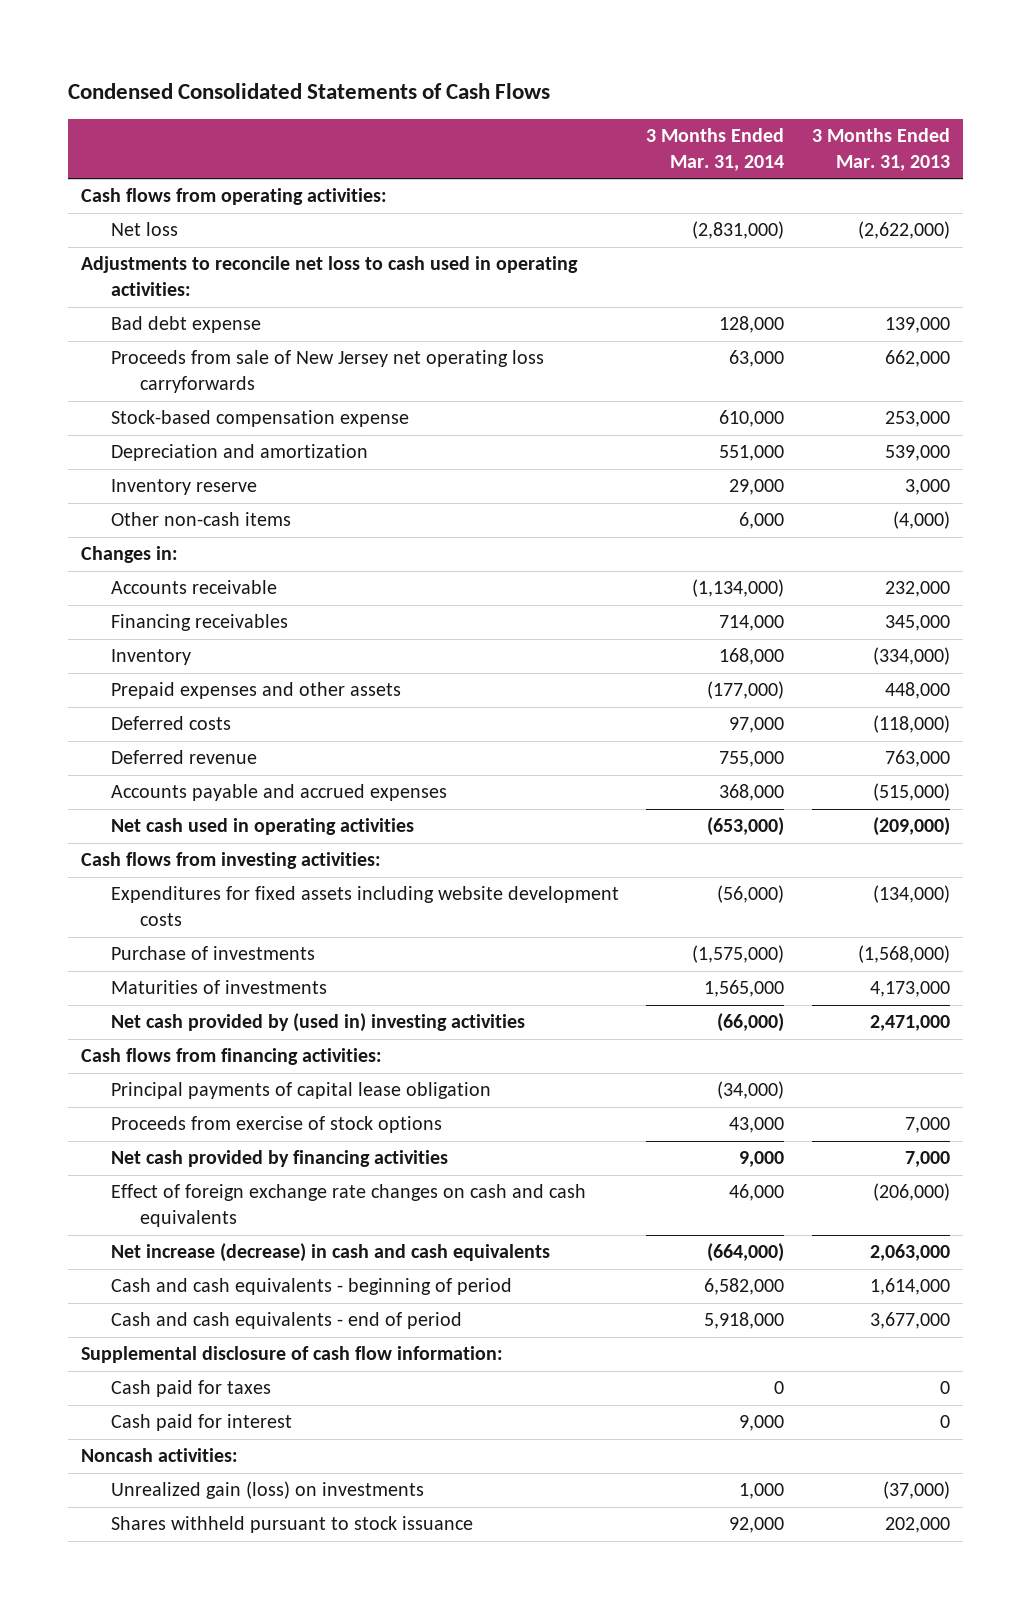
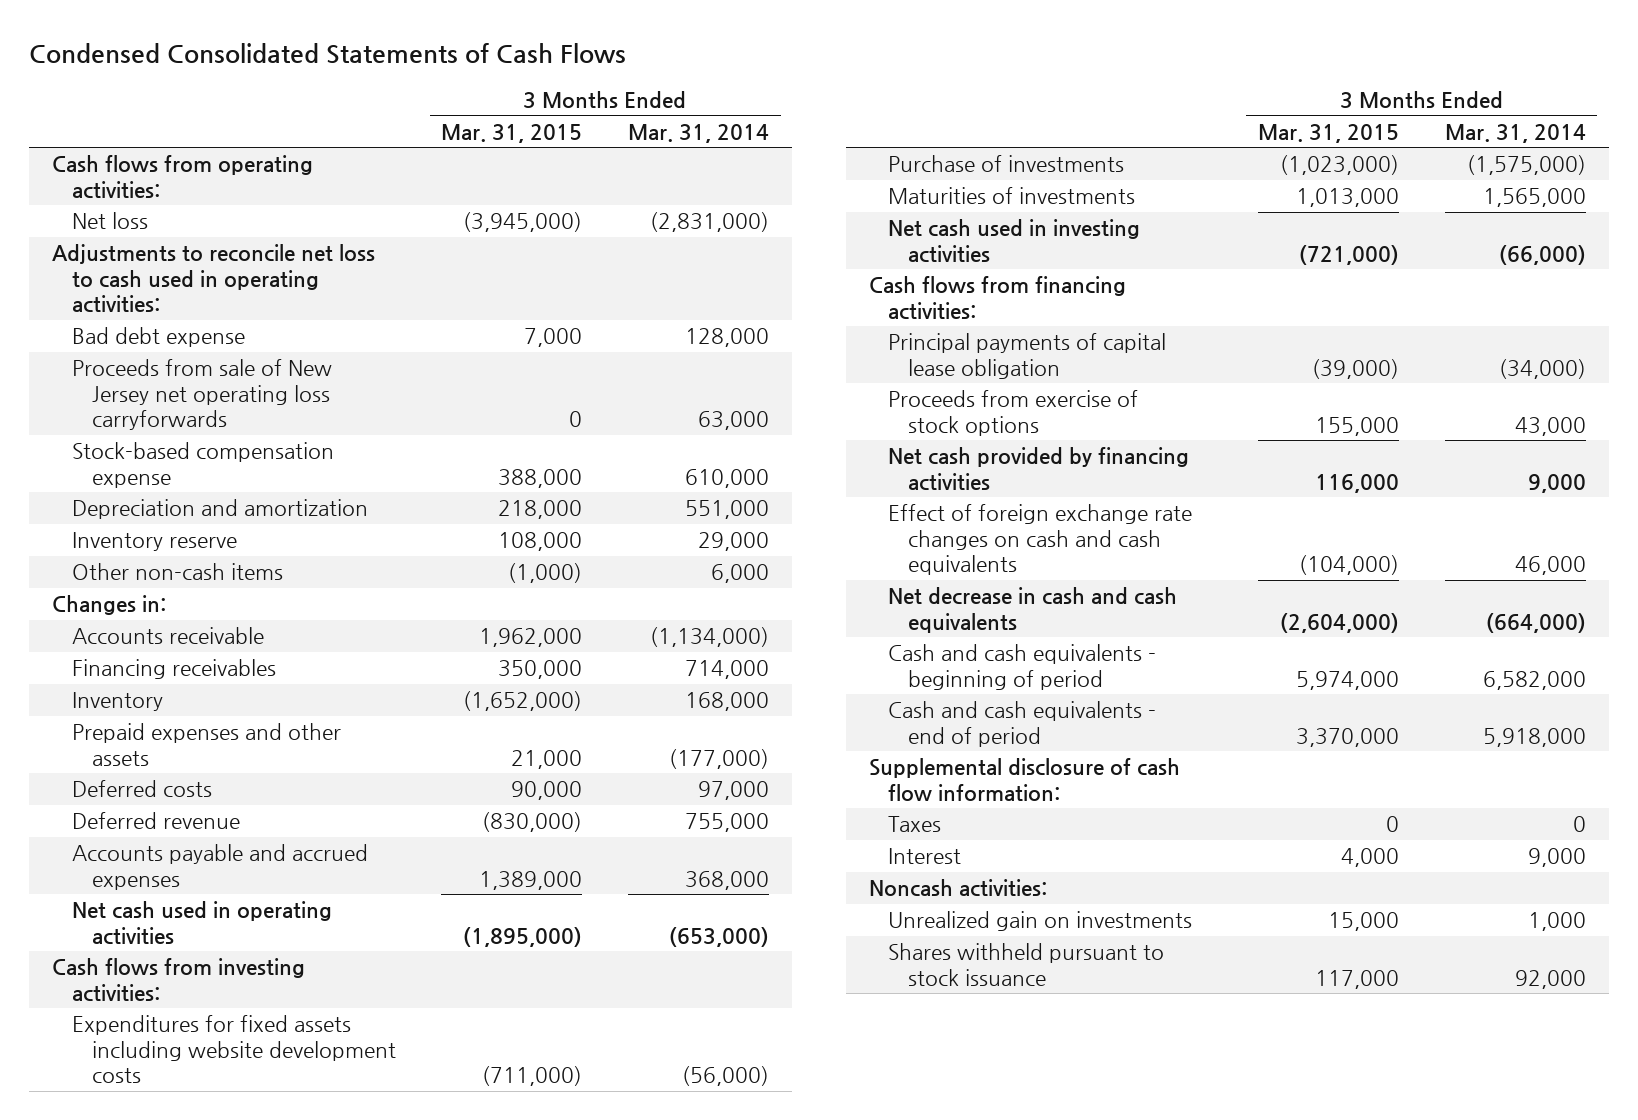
- | 3 Months Ended Mar. 31, 2014 | 3 Months Ended Mar. 31, 2013
+ | 3 Months Ended Mar. 31, 2015 | 3 Months Ended Mar. 31, 2014
- Net cash provided by (used in) investing activities | (66,000) | 2,471,000
+ Net cash used in investing activities | (721,000) | (66,000)
- Net increase (decrease) in cash and cash equivalents | (664,000) | 2,063,000
+ Net decrease in cash and cash equivalents | (2,604,000) | (664,000)
- Cash paid for taxes | 0 | 0
- Cash paid for interest | 9,000 | 0
+ Taxes | 0 | 0
+ Interest | 4,000 | 9,000
- Unrealized gain (loss) on investments | 1,000 | (37,000)
+ Unrealized gain on investments | 15,000 | 1,000

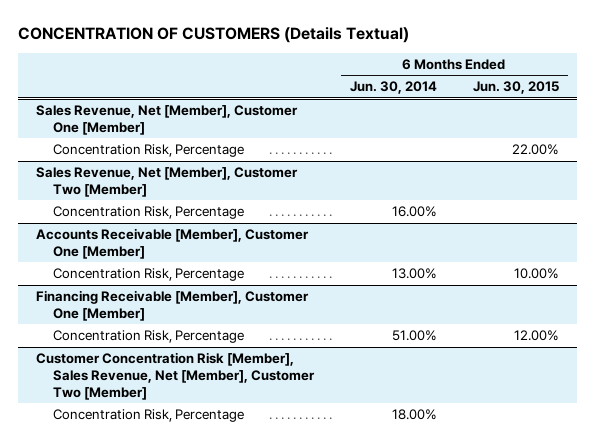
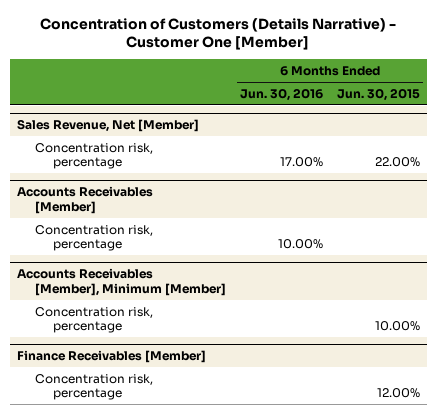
- CONCENTRATION OF CUSTOMERS (Details Textual)
+ Concentration of Customers (Details Narrative) - Customer One [Member]
- | 6 Months Ended Jun. 30, 2014 | 6 Months Ended Jun. 30, 2015
+ | 6 Months Ended Jun. 30, 2016 | 6 Months Ended Jun. 30, 2015
- Sales Revenue, Net [Member], Customer One [Member]
- Concentration Risk, Percentage | | 22.00%
- Sales Revenue, Net [Member], Customer Two [Member]
- Concentration Risk, Percentage | 16.00% |
- Accounts Receivable [Member], Customer One [Member]
- Concentration Risk, Percentage | 13.00% | 10.00%
- Financing Receivable [Member], Customer One [Member]
- Concentration Risk, Percentage | 51.00% | 12.00%
- Customer Concentration Risk [Member], Sales Revenue, Net [Member], Customer Two [Member]
- Concentration Risk, Percentage | 18.00% |
+ Sales Revenue, Net [Member]
+ Concentration risk, percentage | 17.00% | 22.00%
+ Accounts Receivables [Member]
+ Concentration risk, percentage | 10.00% |
+ Accounts Receivables [Member], Minimum [Member]
+ Concentration risk, percentage | | 10.00%
+ Finance Receivables [Member]
+ Concentration risk, percentage | | 12.00%

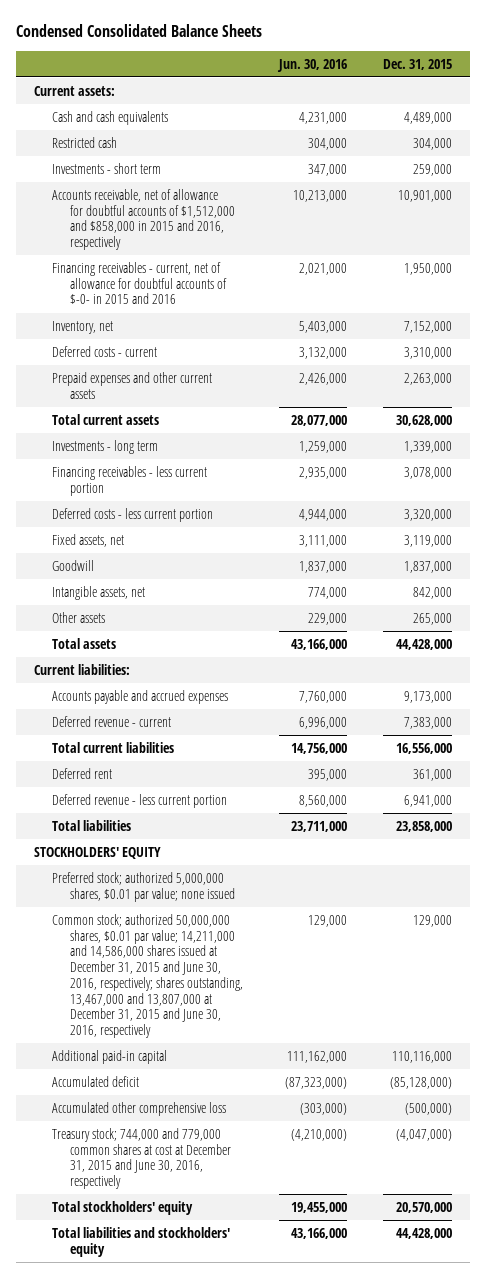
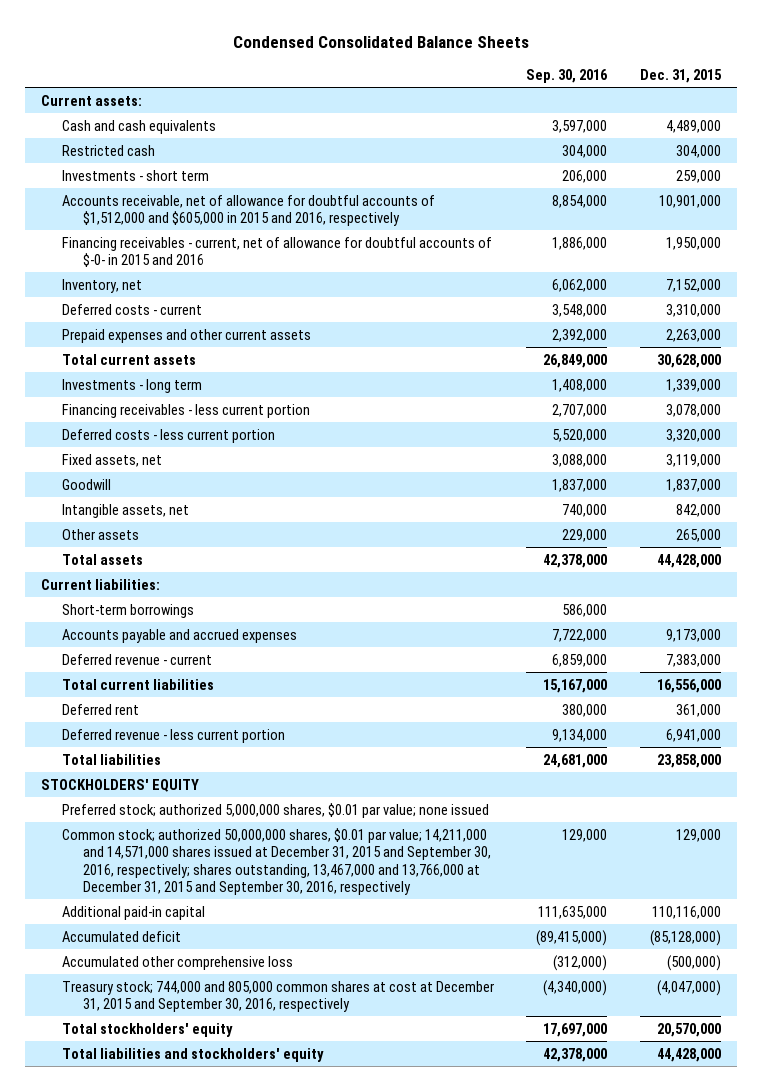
- | Jun. 30, 2016 | Dec. 31, 2015
+ | Sep. 30, 2016 | Dec. 31, 2015
- Accounts receivable, net of allowance for doubtful accounts of $1,512,000 and $858,000 in 2015 and 2016, respectively | 10,213,000 | 10,901,000
+ Accounts receivable, net of allowance for doubtful accounts of $1,512,000 and $605,000 in 2015 and 2016, respectively | 8,854,000 | 10,901,000
+ Short-term borrowings | 586,000 |
- Common stock; authorized 50,000,000 shares, $0.01 par value; 14,211,000 and 14,586,000 shares issued at December 31, 2015 and June 30, 2016, respectively; shares outstanding, 13,467,000 and 13,807,000 at December 31, 2015 and June 30, 2016, respectively | 129,000 | 129,000
+ Common stock; authorized 50,000,000 shares, $0.01 par value; 14,211,000 and 14,571,000 shares issued at December 31, 2015 and September 30, 2016, respectively; shares outstanding, 13,467,000 and 13,766,000 at December 31, 2015 and September 30, 2016, respectively | 129,000 | 129,000
- Treasury stock; 744,000 and 779,000 common shares at cost at December 31, 2015 and June 30, 2016, respectively | (4,210,000) | (4,047,000)
+ Treasury stock; 744,000 and 805,000 common shares at cost at December 31, 2015 and September 30, 2016, respectively | (4,340,000) | (4,047,000)

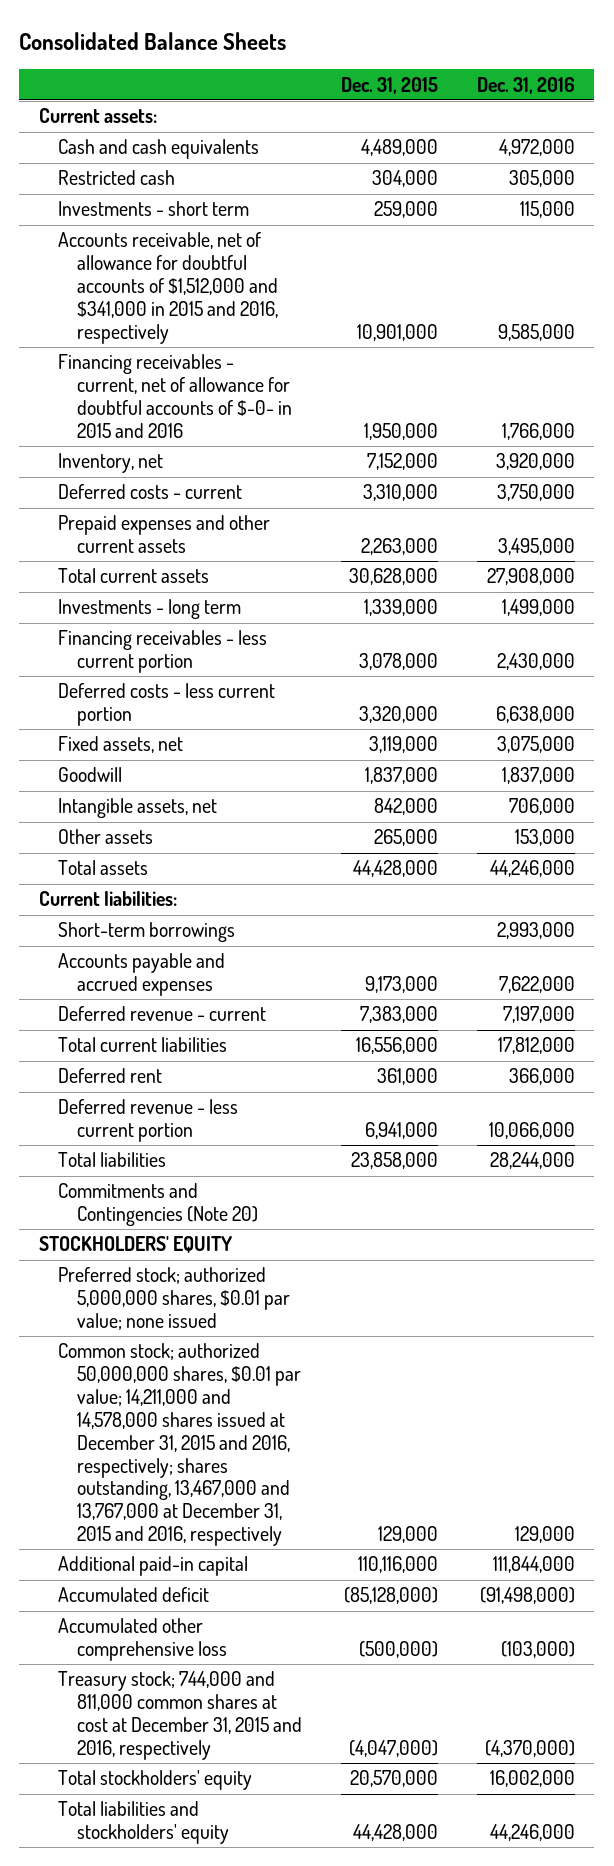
- Condensed Consolidated Balance Sheets
+ Consolidated Balance Sheets
- | Sep. 30, 2016 | Dec. 31, 2015
+ | Dec. 31, 2015 | Dec. 31, 2016
- Accounts receivable, net of allowance for doubtful accounts of $1,512,000 and $605,000 in 2015 and 2016, respectively | 8,854,000 | 10,901,000
+ Accounts receivable, net of allowance for doubtful accounts of $1,512,000 and $341,000 in 2015 and 2016, respectively | 10,901,000 | 9,585,000
+ Commitments and Contingencies (Note 20)
- Common stock; authorized 50,000,000 shares, $0.01 par value; 14,211,000 and 14,571,000 shares issued at December 31, 2015 and September 30, 2016, respectively; shares outstanding, 13,467,000 and 13,766,000 at December 31, 2015 and September 30, 2016, respectively | 129,000 | 129,000
+ Common stock; authorized 50,000,000 shares, $0.01 par value; 14,211,000 and 14,578,000 shares issued at December 31, 2015 and 2016, respectively; shares outstanding, 13,467,000 and 13,767,000 at December 31, 2015 and 2016, respectively | 129,000 | 129,000
- Treasury stock; 744,000 and 805,000 common shares at cost at December 31, 2015 and September 30, 2016, respectively | (4,340,000) | (4,047,000)
+ Treasury stock; 744,000 and 811,000 common shares at cost at December 31, 2015 and 2016, respectively | (4,047,000) | (4,370,000)

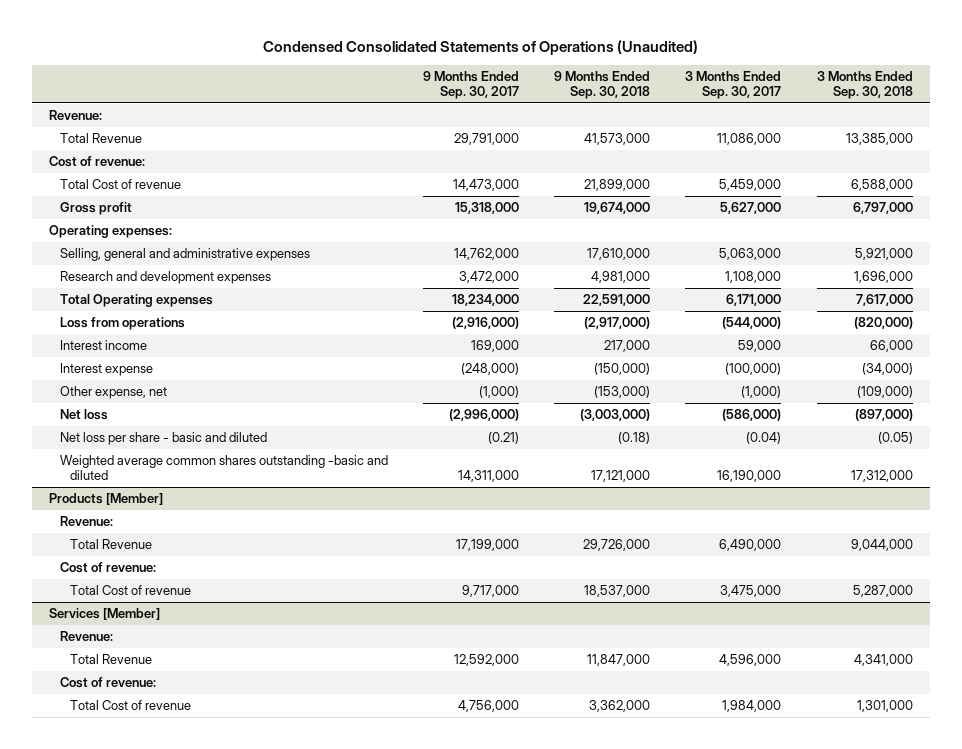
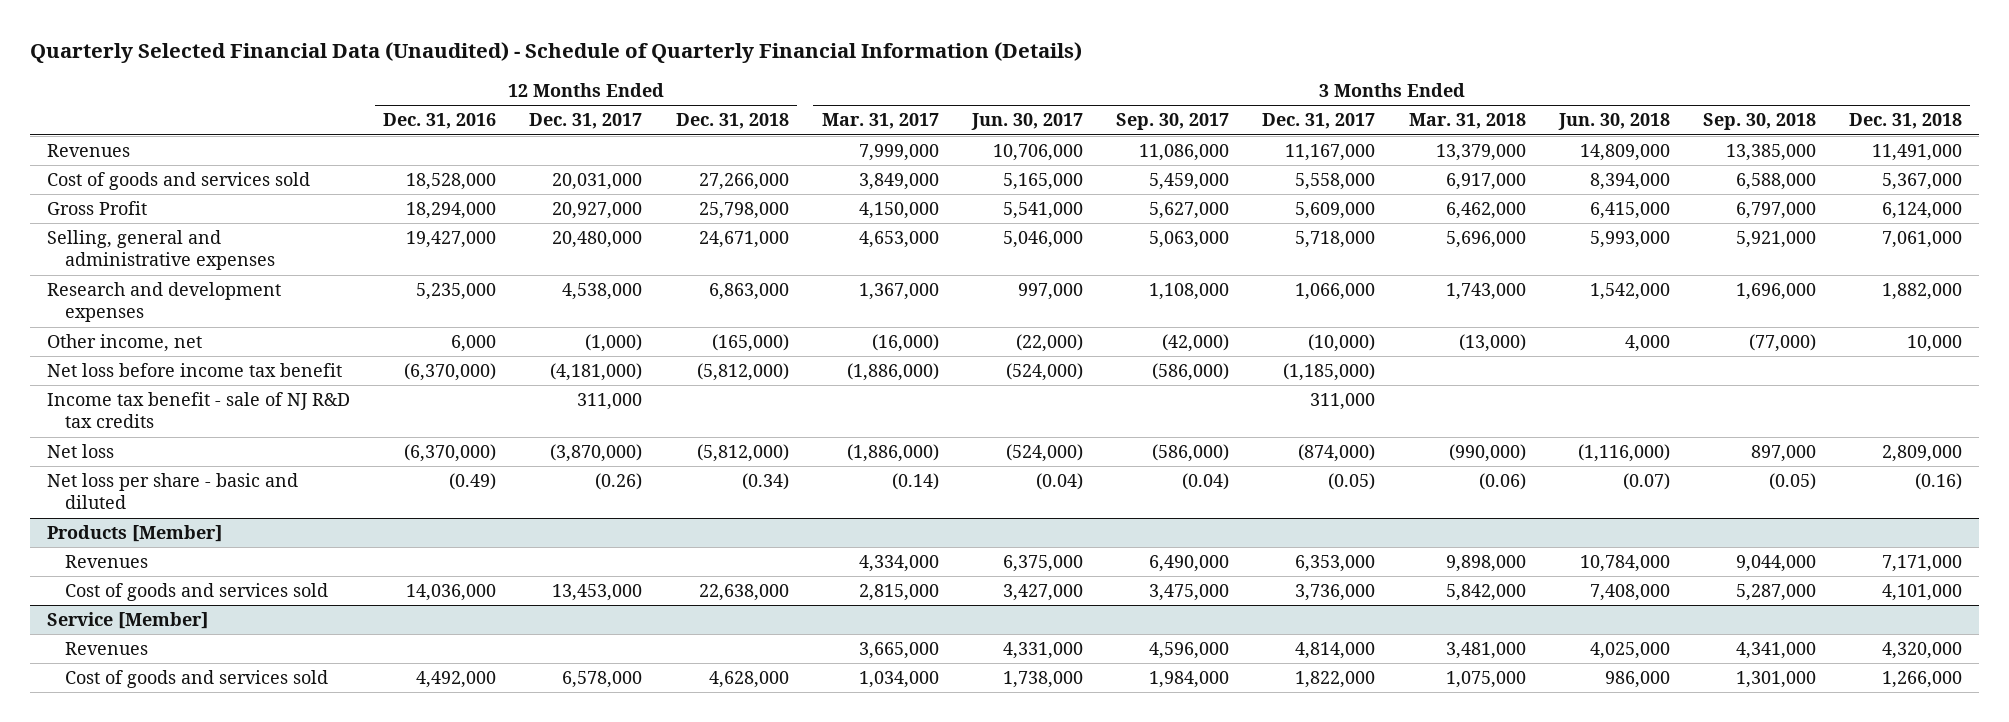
- Condensed Consolidated Statements of Operations (Unaudited)
+ Quarterly Selected Financial Data (Unaudited) - Schedule of Quarterly Financial Information (Details)
- | 9 Months Ended Sep. 30, 2017 | 9 Months Ended Sep. 30, 2018 | 3 Months Ended Sep. 30, 2017 | 3 Months Ended Sep. 30, 2018
+ | 12 Months Ended Dec. 31, 2016 | 12 Months Ended Dec. 31, 2017 | 12 Months Ended Dec. 31, 2018 | 3 Months Ended Mar. 31, 2017 | 3 Months Ended Jun. 30, 2017 | 3 Months Ended Sep. 30, 2017 | 3 Months Ended Dec. 31, 2017 | 3 Months Ended Mar. 31, 2018 | 3 Months Ended Jun. 30, 2018 | 3 Months Ended Sep. 30, 2018 | 3 Months Ended Dec. 31, 2018
- Revenue:
- Total Revenue | 29,791,000 | 41,573,000 | 11,086,000 | 13,385,000
- Cost of revenue:
- Total Cost of revenue | 14,473,000 | 21,899,000 | 5,459,000 | 6,588,000
- Gross profit | 15,318,000 | 19,674,000 | 5,627,000 | 6,797,000
- Operating expenses:
+ Revenues | | | | 7,999,000 | 10,706,000 | 11,086,000 | 11,167,000 | 13,379,000 | 14,809,000 | 13,385,000 | 11,491,000
+ Cost of goods and services sold | 18,528,000 | 20,031,000 | 27,266,000 | 3,849,000 | 5,165,000 | 5,459,000 | 5,558,000 | 6,917,000 | 8,394,000 | 6,588,000 | 5,367,000
+ Gross Profit | 18,294,000 | 20,927,000 | 25,798,000 | 4,150,000 | 5,541,000 | 5,627,000 | 5,609,000 | 6,462,000 | 6,415,000 | 6,797,000 | 6,124,000
- Total Operating expenses | 18,234,000 | 22,591,000 | 6,171,000 | 7,617,000
- Loss from operations | (2,916,000) | (2,917,000) | (544,000) | (820,000)
- Interest income | 169,000 | 217,000 | 59,000 | 66,000
- Interest expense | (248,000) | (150,000) | (100,000) | (34,000)
- Other expense, net | (1,000) | (153,000) | (1,000) | (109,000)
- Net loss | (2,996,000) | (3,003,000) | (586,000) | (897,000)
+ Other income, net | 6,000 | (1,000) | (165,000) | (16,000) | (22,000) | (42,000) | (10,000) | (13,000) | 4,000 | (77,000) | 10,000
+ Net loss before income tax benefit | (6,370,000) | (4,181,000) | (5,812,000) | (1,886,000) | (524,000) | (586,000) | (1,185,000) | | | |
+ Income tax benefit - sale of NJ R&D tax credits | | 311,000 | | | | | 311,000 | | | |
+ Net loss | (6,370,000) | (3,870,000) | (5,812,000) | (1,886,000) | (524,000) | (586,000) | (874,000) | (990,000) | (1,116,000) | 897,000 | 2,809,000
- Weighted average common shares outstanding -basic and diluted | 14,311,000 | 17,121,000 | 16,190,000 | 17,312,000
@ Products [Member]
- Revenue:
- Total Revenue | 17,199,000 | 29,726,000 | 6,490,000 | 9,044,000
- Cost of revenue:
- Total Cost of revenue | 9,717,000 | 18,537,000 | 3,475,000 | 5,287,000
- Services [Member]
- Revenue:
- Total Revenue | 12,592,000 | 11,847,000 | 4,596,000 | 4,341,000
- Cost of revenue:
- Total Cost of revenue | 4,756,000 | 3,362,000 | 1,984,000 | 1,301,000
@ Products [Member]
+ Revenues | | | | 4,334,000 | 6,375,000 | 6,490,000 | 6,353,000 | 9,898,000 | 10,784,000 | 9,044,000 | 7,171,000
+ Cost of goods and services sold | 14,036,000 | 13,453,000 | 22,638,000 | 2,815,000 | 3,427,000 | 3,475,000 | 3,736,000 | 5,842,000 | 7,408,000 | 5,287,000 | 4,101,000
+ Service [Member]
+ Revenues | | | | 3,665,000 | 4,331,000 | 4,596,000 | 4,814,000 | 3,481,000 | 4,025,000 | 4,341,000 | 4,320,000
+ Cost of goods and services sold | 4,492,000 | 6,578,000 | 4,628,000 | 1,034,000 | 1,738,000 | 1,984,000 | 1,822,000 | 1,075,000 | 986,000 | 1,301,000 | 1,266,000

